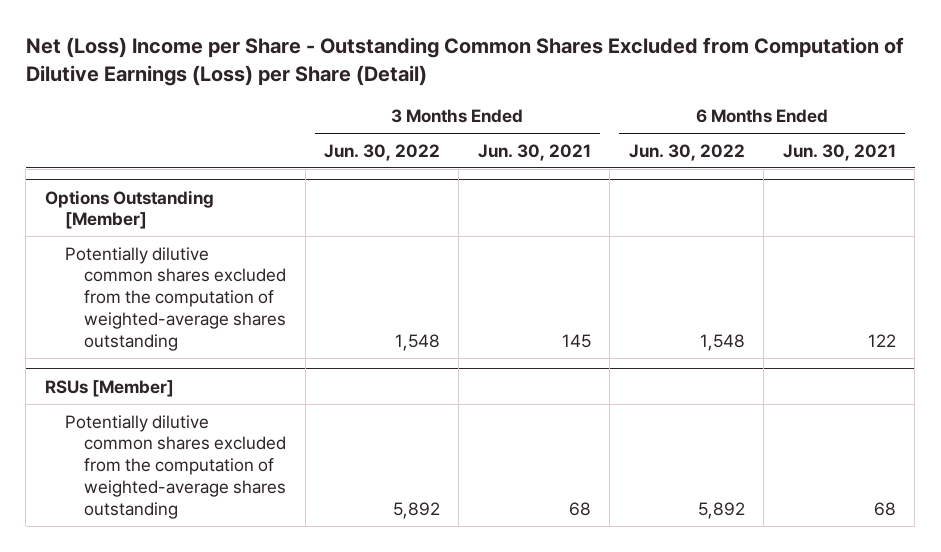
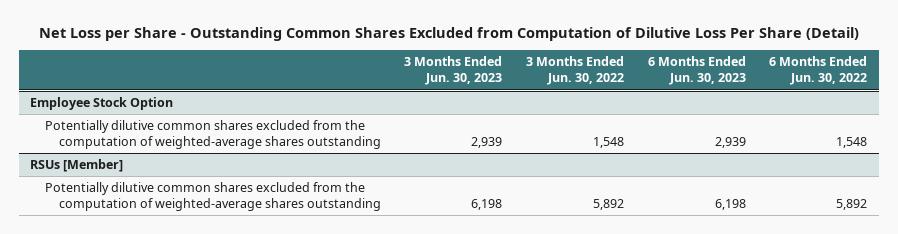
- Net (Loss) Income per Share - Outstanding Common Shares Excluded from Computation of Dilutive Earnings (Loss) per Share (Detail)
+ Net Loss per Share - Outstanding Common Shares Excluded from Computation of Dilutive Loss Per Share (Detail)
- | 3 Months Ended Jun. 30, 2022 | 3 Months Ended Jun. 30, 2021 | 6 Months Ended Jun. 30, 2022 | 6 Months Ended Jun. 30, 2021
+ | 3 Months Ended Jun. 30, 2023 | 3 Months Ended Jun. 30, 2022 | 6 Months Ended Jun. 30, 2023 | 6 Months Ended Jun. 30, 2022
- Options Outstanding [Member]
+ Employee Stock Option

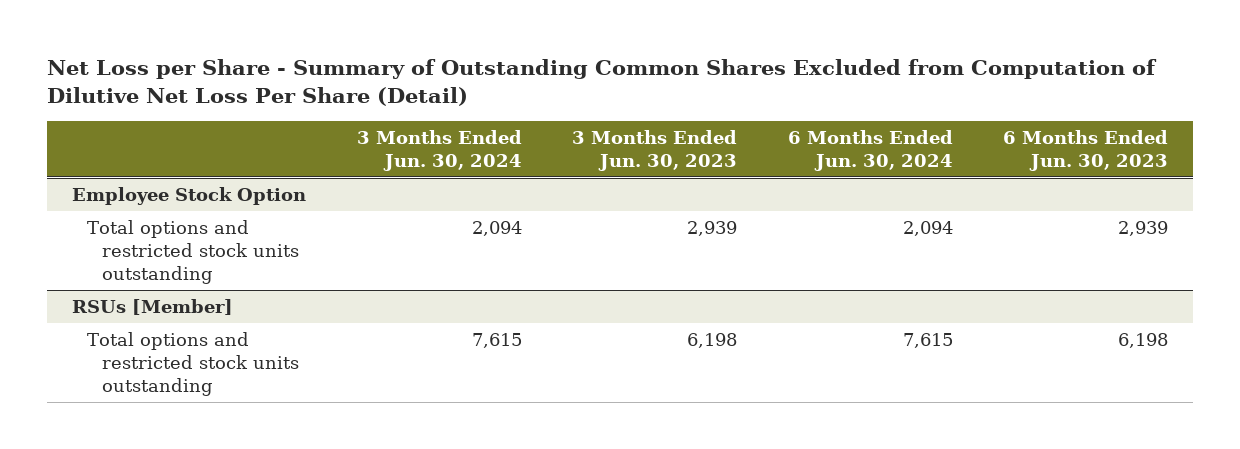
- Net Loss per Share - Outstanding Common Shares Excluded from Computation of Dilutive Loss Per Share (Detail)
+ Net Loss per Share - Summary of Outstanding Common Shares Excluded from Computation of Dilutive Net Loss Per Share (Detail)
- | 3 Months Ended Jun. 30, 2023 | 3 Months Ended Jun. 30, 2022 | 6 Months Ended Jun. 30, 2023 | 6 Months Ended Jun. 30, 2022
+ | 3 Months Ended Jun. 30, 2024 | 3 Months Ended Jun. 30, 2023 | 6 Months Ended Jun. 30, 2024 | 6 Months Ended Jun. 30, 2023
@ Employee Stock Option
- Potentially dilutive common shares excluded from the computation of weighted-average shares outstanding | 2,939 | 1,548 | 2,939 | 1,548
+ Total options and restricted stock units outstanding | 2,094 | 2,939 | 2,094 | 2,939
@ RSUs [Member]
- Potentially dilutive common shares excluded from the computation of weighted-average shares outstanding | 6,198 | 5,892 | 6,198 | 5,892
+ Total options and restricted stock units outstanding | 7,615 | 6,198 | 7,615 | 6,198

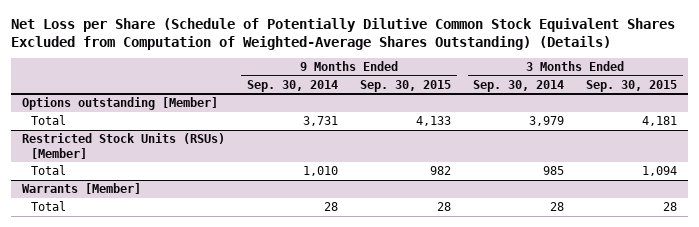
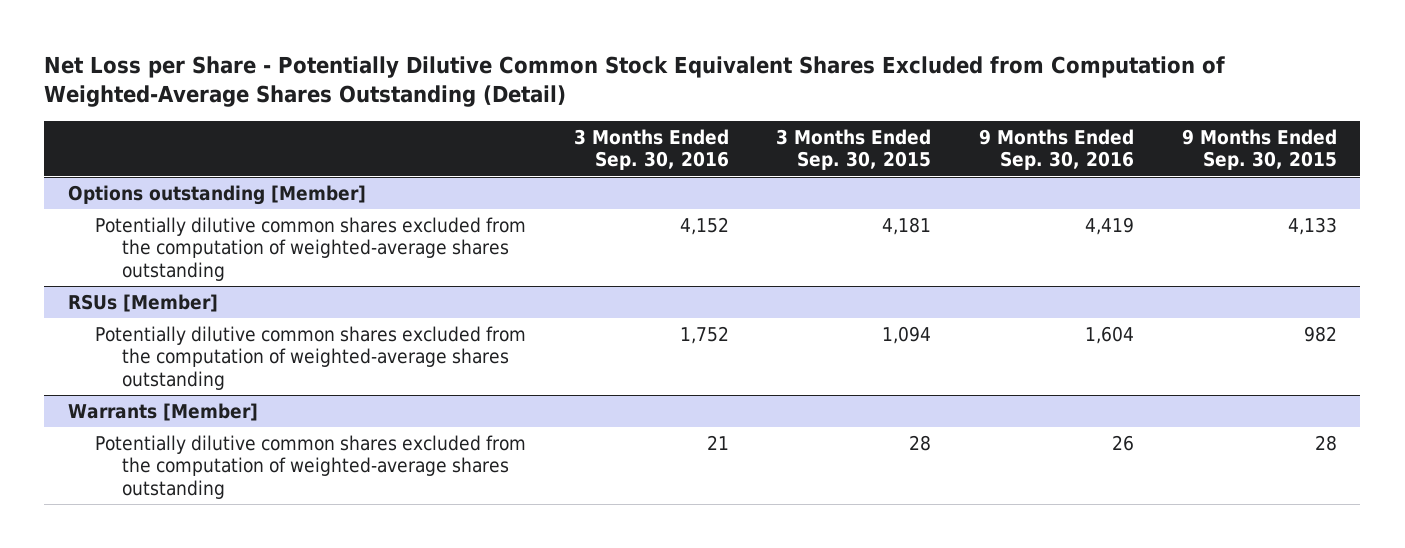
- Net Loss per Share (Schedule of Potentially Dilutive Common Stock Equivalent Shares Excluded from Computation of Weighted-Average Shares Outstanding) (Details)
+ Net Loss per Share - Potentially Dilutive Common Stock Equivalent Shares Excluded from Computation of Weighted-Average Shares Outstanding (Detail)
- | 9 Months Ended Sep. 30, 2014 | 9 Months Ended Sep. 30, 2015 | 3 Months Ended Sep. 30, 2014 | 3 Months Ended Sep. 30, 2015
+ | 3 Months Ended Sep. 30, 2016 | 3 Months Ended Sep. 30, 2015 | 9 Months Ended Sep. 30, 2016 | 9 Months Ended Sep. 30, 2015
@ Options outstanding [Member]
- Total | 3,731 | 4,133 | 3,979 | 4,181
- Restricted Stock Units (RSUs) [Member]
- Total | 1,010 | 982 | 985 | 1,094
@ Options outstanding [Member]
+ Potentially dilutive common shares excluded from the computation of weighted-average shares outstanding | 4,152 | 4,181 | 4,419 | 4,133
+ RSUs [Member]
+ Potentially dilutive common shares excluded from the computation of weighted-average shares outstanding | 1,752 | 1,094 | 1,604 | 982
@ Warrants [Member]
- Total | 28 | 28 | 28 | 28
+ Potentially dilutive common shares excluded from the computation of weighted-average shares outstanding | 21 | 28 | 26 | 28

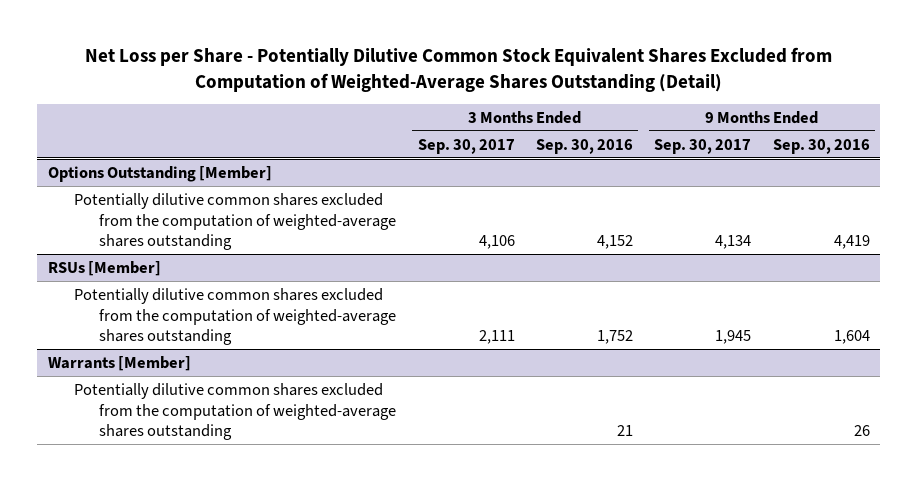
- | 3 Months Ended Sep. 30, 2016 | 3 Months Ended Sep. 30, 2015 | 9 Months Ended Sep. 30, 2016 | 9 Months Ended Sep. 30, 2015
+ | 3 Months Ended Sep. 30, 2017 | 3 Months Ended Sep. 30, 2016 | 9 Months Ended Sep. 30, 2017 | 9 Months Ended Sep. 30, 2016
- Options outstanding [Member]
+ Options Outstanding [Member]

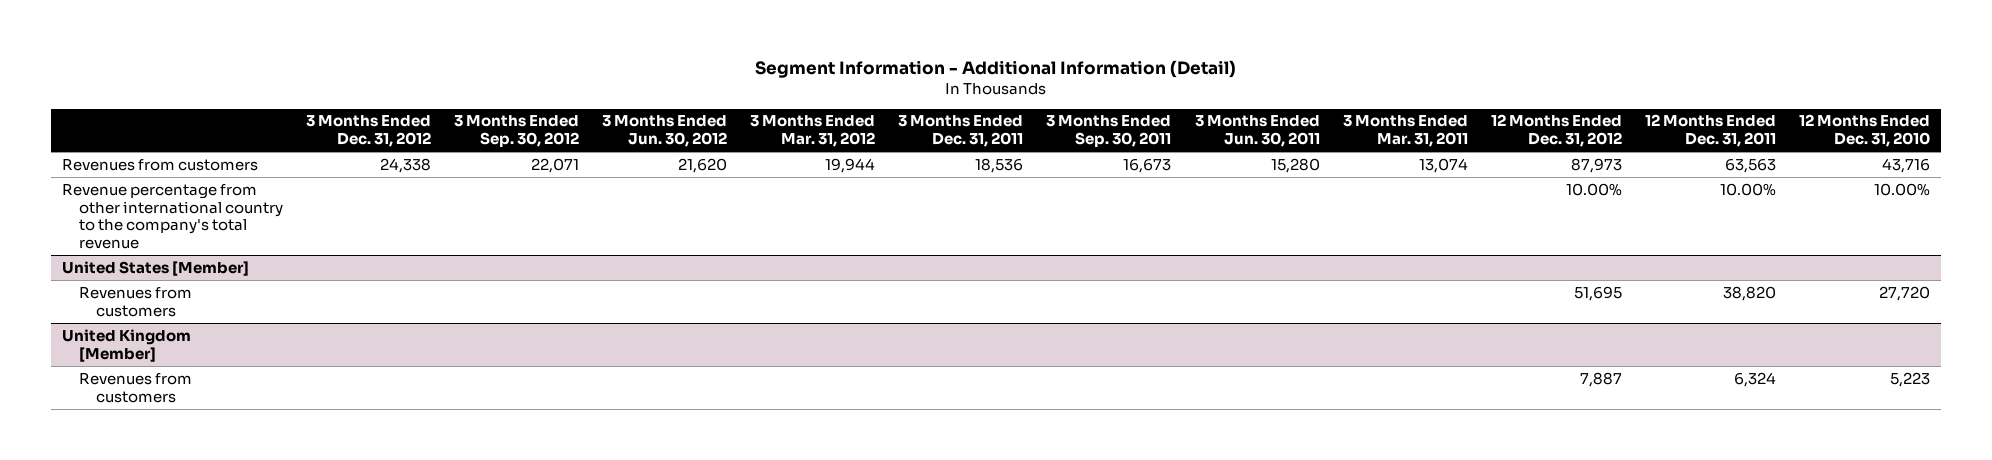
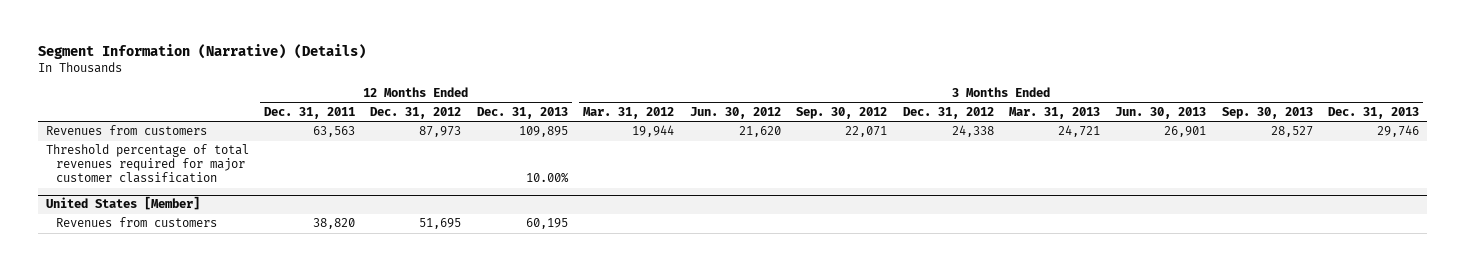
- Segment Information - Additional Information (Detail)
+ Segment Information (Narrative) (Details)
- | 3 Months Ended Dec. 31, 2012 | 3 Months Ended Sep. 30, 2012 | 3 Months Ended Jun. 30, 2012 | 3 Months Ended Mar. 31, 2012 | 3 Months Ended Dec. 31, 2011 | 3 Months Ended Sep. 30, 2011 | 3 Months Ended Jun. 30, 2011 | 3 Months Ended Mar. 31, 2011 | 12 Months Ended Dec. 31, 2012 | 12 Months Ended Dec. 31, 2011 | 12 Months Ended Dec. 31, 2010
+ | 12 Months Ended Dec. 31, 2011 | 12 Months Ended Dec. 31, 2012 | 12 Months Ended Dec. 31, 2013 | 3 Months Ended Mar. 31, 2012 | 3 Months Ended Jun. 30, 2012 | 3 Months Ended Sep. 30, 2012 | 3 Months Ended Dec. 31, 2012 | 3 Months Ended Mar. 31, 2013 | 3 Months Ended Jun. 30, 2013 | 3 Months Ended Sep. 30, 2013 | 3 Months Ended Dec. 31, 2013
- Revenue percentage from other international country to the company's total revenue | | | | | | | | | 10.00% | 10.00% | 10.00%
+ Threshold percentage of total revenues required for major customer classification | | | 10.00% | | | | | | | |
- United Kingdom [Member]
- Revenues from customers | | | | | | | | | 7,887 | 6,324 | 5,223

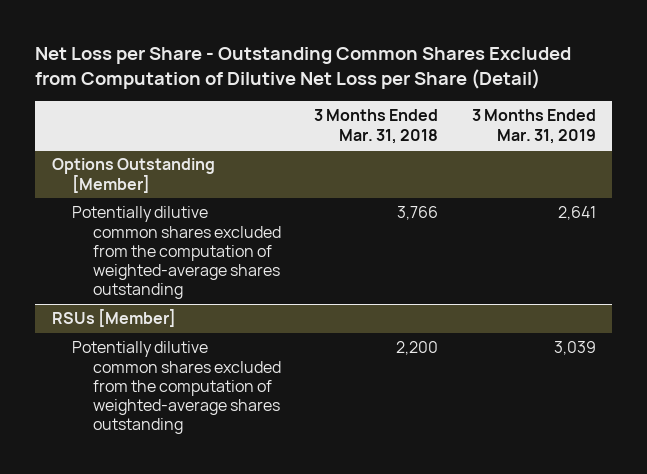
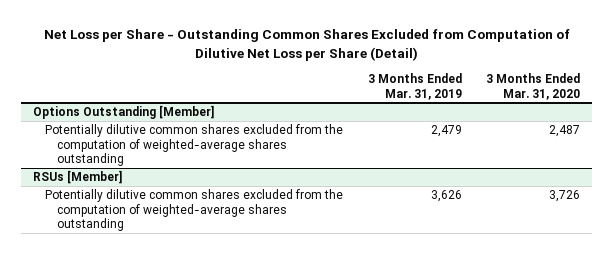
- | 3 Months Ended Mar. 31, 2018 | 3 Months Ended Mar. 31, 2019
+ | 3 Months Ended Mar. 31, 2019 | 3 Months Ended Mar. 31, 2020
@ Options Outstanding [Member]
- Potentially dilutive common shares excluded from the computation of weighted-average shares outstanding | 3,766 | 2,641
+ Potentially dilutive common shares excluded from the computation of weighted-average shares outstanding | 2,479 | 2,487
@ RSUs [Member]
- Potentially dilutive common shares excluded from the computation of weighted-average shares outstanding | 2,200 | 3,039
+ Potentially dilutive common shares excluded from the computation of weighted-average shares outstanding | 3,626 | 3,726

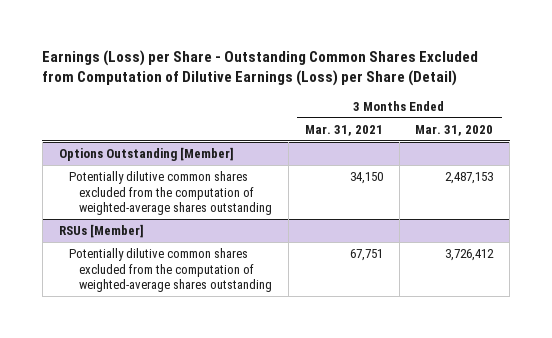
- Net Loss per Share - Outstanding Common Shares Excluded from Computation of Dilutive Net Loss per Share (Detail)
+ Earnings (Loss) per Share - Outstanding Common Shares Excluded from Computation of Dilutive Earnings (Loss) per Share (Detail)
- | 3 Months Ended Mar. 31, 2019 | 3 Months Ended Mar. 31, 2020
+ | 3 Months Ended Mar. 31, 2021 | 3 Months Ended Mar. 31, 2020
@ Options Outstanding [Member]
- Potentially dilutive common shares excluded from the computation of weighted-average shares outstanding | 2,479 | 2,487
+ Potentially dilutive common shares excluded from the computation of weighted-average shares outstanding | 34,150 | 2,487,153
@ RSUs [Member]
- Potentially dilutive common shares excluded from the computation of weighted-average shares outstanding | 3,626 | 3,726
+ Potentially dilutive common shares excluded from the computation of weighted-average shares outstanding | 67,751 | 3,726,412

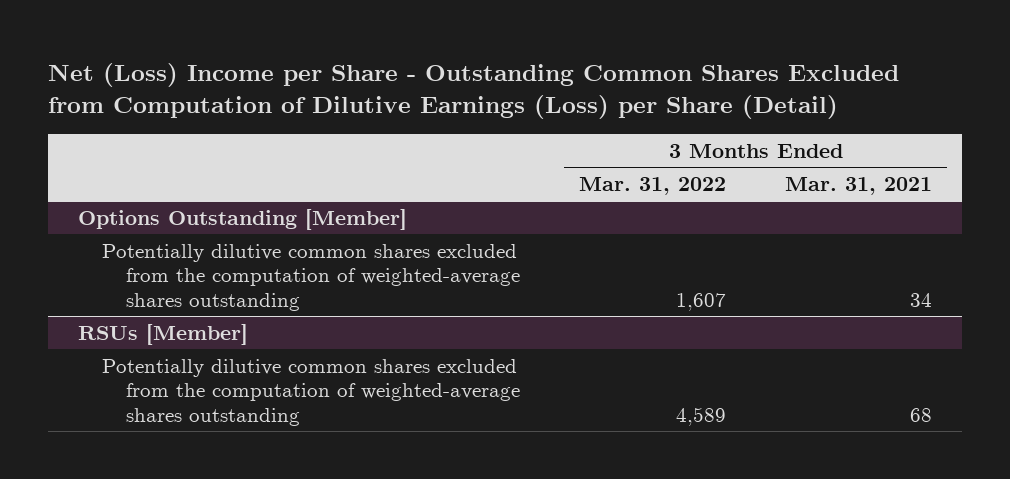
- Earnings (Loss) per Share - Outstanding Common Shares Excluded from Computation of Dilutive Earnings (Loss) per Share (Detail)
+ Net (Loss) Income per Share - Outstanding Common Shares Excluded from Computation of Dilutive Earnings (Loss) per Share (Detail)
- | 3 Months Ended Mar. 31, 2021 | 3 Months Ended Mar. 31, 2020
+ | 3 Months Ended Mar. 31, 2022 | 3 Months Ended Mar. 31, 2021
@ Options Outstanding [Member]
- Potentially dilutive common shares excluded from the computation of weighted-average shares outstanding | 34,150 | 2,487,153
+ Potentially dilutive common shares excluded from the computation of weighted-average shares outstanding | 1,607 | 34
@ RSUs [Member]
- Potentially dilutive common shares excluded from the computation of weighted-average shares outstanding | 67,751 | 3,726,412
+ Potentially dilutive common shares excluded from the computation of weighted-average shares outstanding | 4,589 | 68

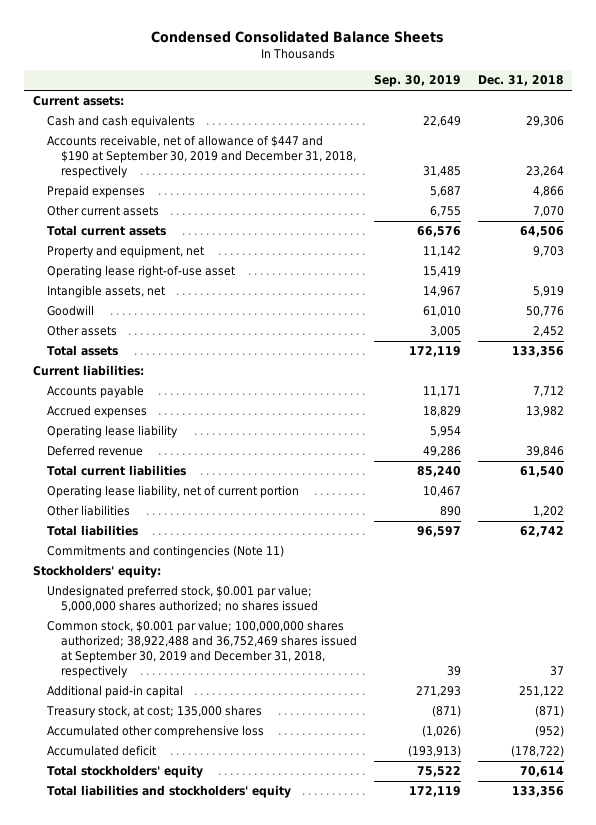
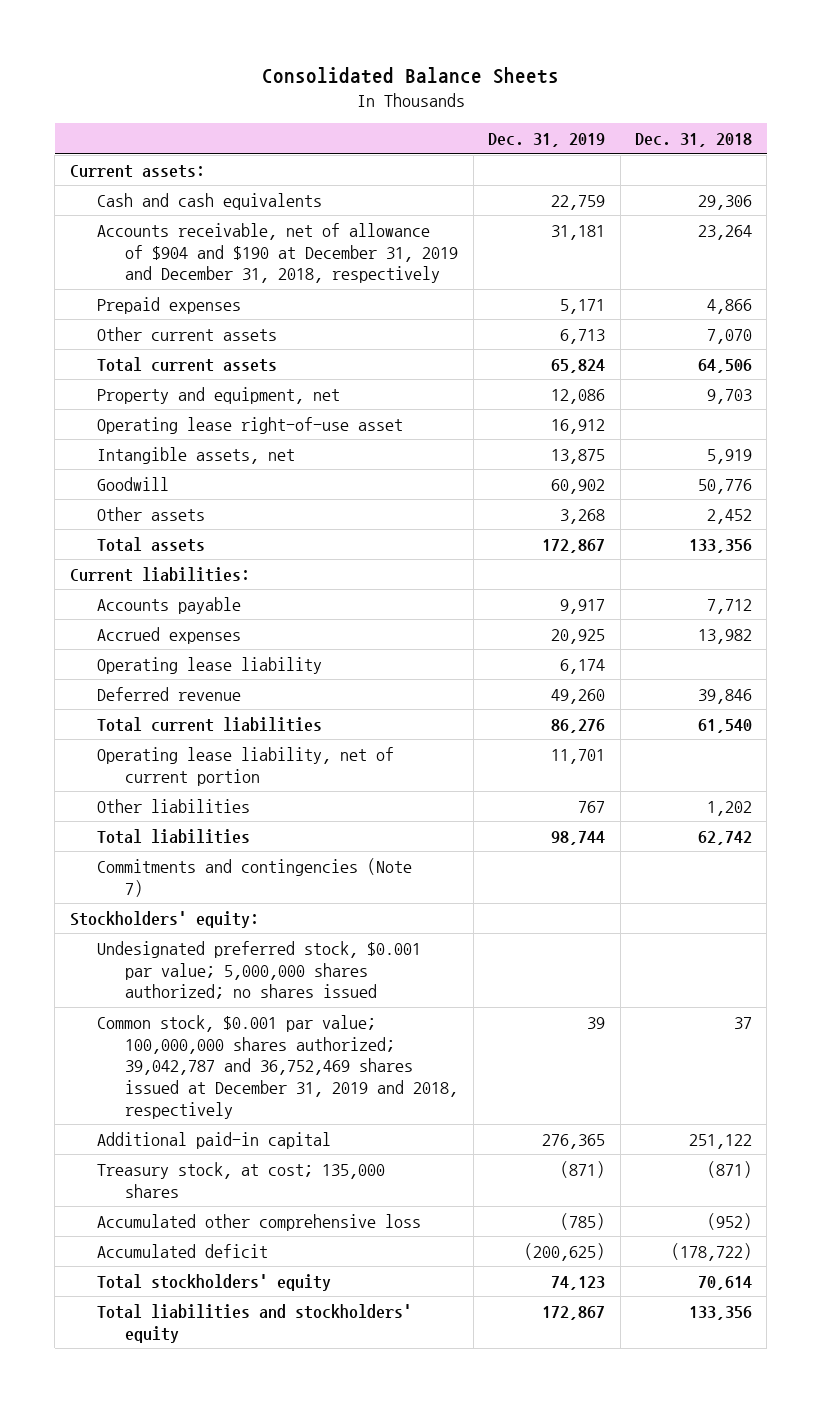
- Condensed Consolidated Balance Sheets
+ Consolidated Balance Sheets
- | Sep. 30, 2019 | Dec. 31, 2018
+ | Dec. 31, 2019 | Dec. 31, 2018
- Accounts receivable, net of allowance of $447 and $190 at September 30, 2019 and December 31, 2018, respectively | 31,485 | 23,264
+ Accounts receivable, net of allowance of $904 and $190 at December 31, 2019 and December 31, 2018, respectively | 31,181 | 23,264
- Commitments and contingencies (Note 11)
+ Commitments and contingencies (Note 7)
- Common stock, $0.001 par value; 100,000,000 shares authorized; 38,922,488 and 36,752,469 shares issued at September 30, 2019 and December 31, 2018, respectively | 39 | 37
+ Common stock, $0.001 par value; 100,000,000 shares authorized; 39,042,787 and 36,752,469 shares issued at December 31, 2019 and 2018, respectively | 39 | 37

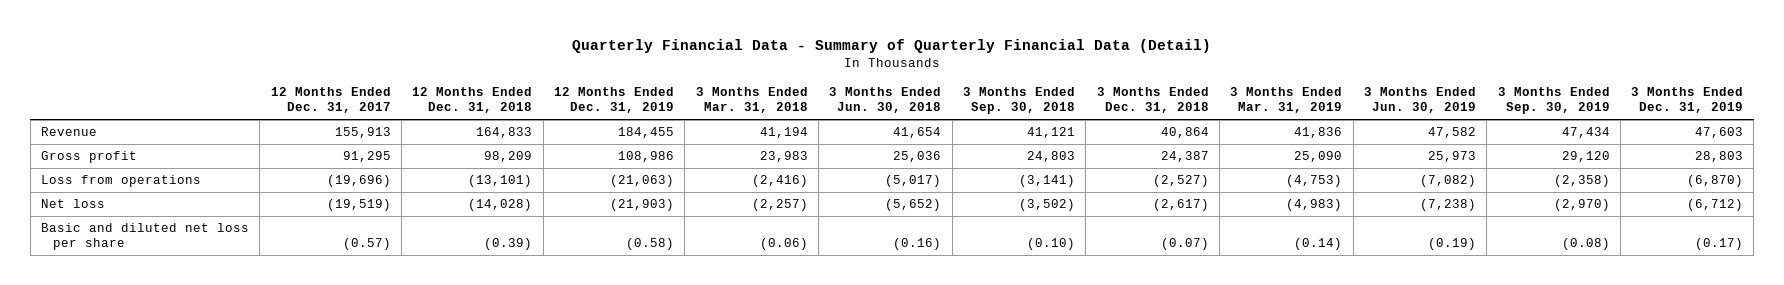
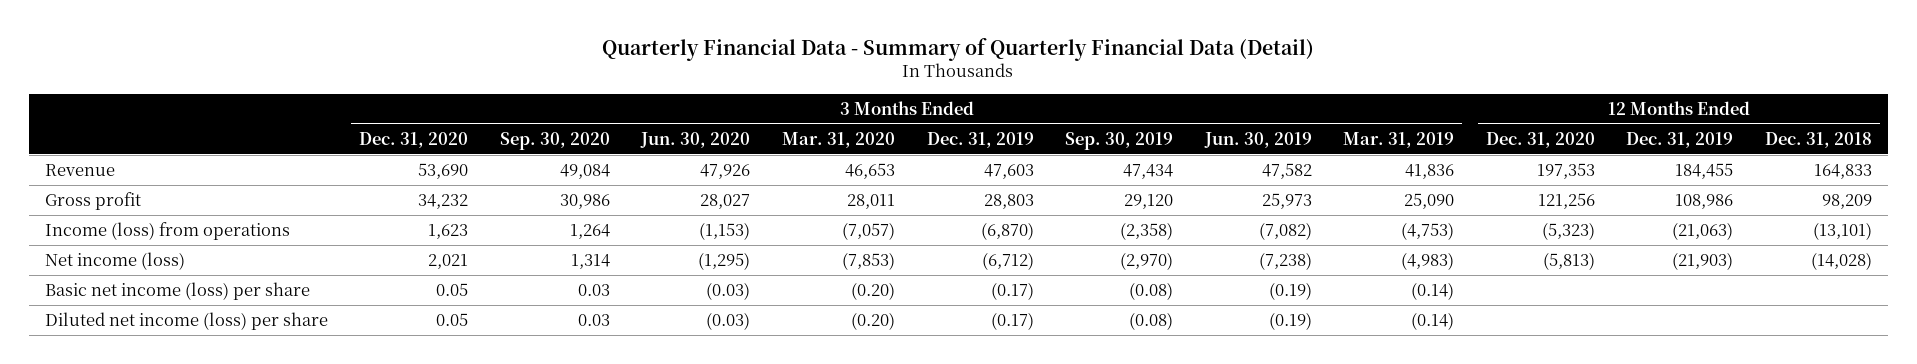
- | 12 Months Ended Dec. 31, 2017 | 12 Months Ended Dec. 31, 2018 | 12 Months Ended Dec. 31, 2019 | 3 Months Ended Mar. 31, 2018 | 3 Months Ended Jun. 30, 2018 | 3 Months Ended Sep. 30, 2018 | 3 Months Ended Dec. 31, 2018 | 3 Months Ended Mar. 31, 2019 | 3 Months Ended Jun. 30, 2019 | 3 Months Ended Sep. 30, 2019 | 3 Months Ended Dec. 31, 2019
+ | 3 Months Ended Dec. 31, 2020 | 3 Months Ended Sep. 30, 2020 | 3 Months Ended Jun. 30, 2020 | 3 Months Ended Mar. 31, 2020 | 3 Months Ended Dec. 31, 2019 | 3 Months Ended Sep. 30, 2019 | 3 Months Ended Jun. 30, 2019 | 3 Months Ended Mar. 31, 2019 | 12 Months Ended Dec. 31, 2020 | 12 Months Ended Dec. 31, 2019 | 12 Months Ended Dec. 31, 2018
- Loss from operations | (19,696) | (13,101) | (21,063) | (2,416) | (5,017) | (3,141) | (2,527) | (4,753) | (7,082) | (2,358) | (6,870)
- Net loss | (19,519) | (14,028) | (21,903) | (2,257) | (5,652) | (3,502) | (2,617) | (4,983) | (7,238) | (2,970) | (6,712)
- Basic and diluted net loss per share | (0.57) | (0.39) | (0.58) | (0.06) | (0.16) | (0.10) | (0.07) | (0.14) | (0.19) | (0.08) | (0.17)
+ Income (loss) from operations | 1,623 | 1,264 | (1,153) | (7,057) | (6,870) | (2,358) | (7,082) | (4,753) | (5,323) | (21,063) | (13,101)
+ Net income (loss) | 2,021 | 1,314 | (1,295) | (7,853) | (6,712) | (2,970) | (7,238) | (4,983) | (5,813) | (21,903) | (14,028)
+ Basic net income (loss) per share | 0.05 | 0.03 | (0.03) | (0.20) | (0.17) | (0.08) | (0.19) | (0.14) | | |
+ Diluted net income (loss) per share | 0.05 | 0.03 | (0.03) | (0.20) | (0.17) | (0.08) | (0.19) | (0.14) | | |

